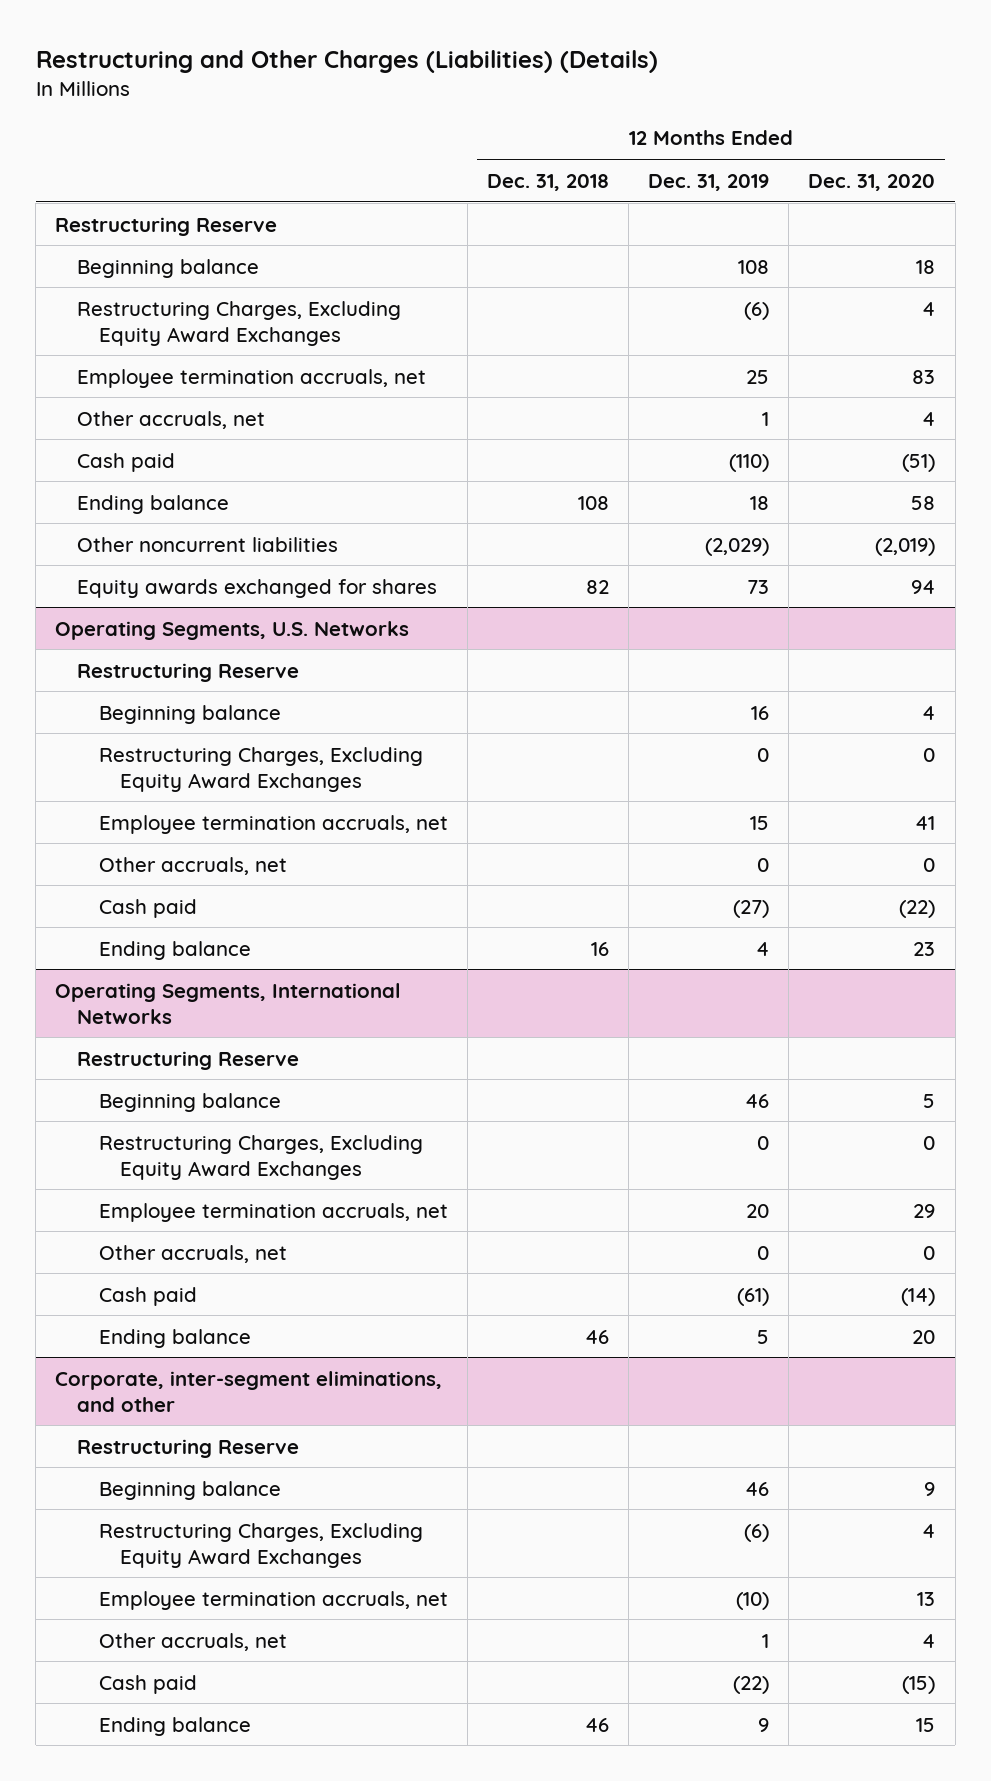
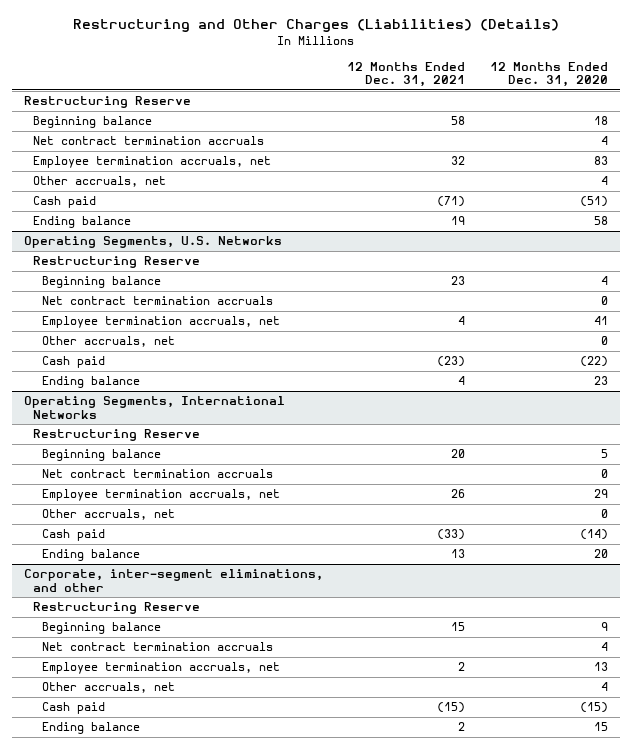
- | 12 Months Ended Dec. 31, 2018 | 12 Months Ended Dec. 31, 2019 | 12 Months Ended Dec. 31, 2020
+ | 12 Months Ended Dec. 31, 2021 | 12 Months Ended Dec. 31, 2020
- Restructuring Charges, Excluding Equity Award Exchanges | | (6) | 4
+ Net contract termination accruals | | 4
- Other noncurrent liabilities | | (2,029) | (2,019)
- Equity awards exchanged for shares | 82 | 73 | 94
@ Operating Segments, U.S. Networks
- Restructuring Charges, Excluding Equity Award Exchanges | | 0 | 0
+ Net contract termination accruals | | 0
@ Operating Segments, International Networks
- Restructuring Charges, Excluding Equity Award Exchanges | | 0 | 0
+ Net contract termination accruals | | 0
@ Corporate, inter-segment eliminations, and other
- Restructuring Charges, Excluding Equity Award Exchanges | | (6) | 4
+ Net contract termination accruals | | 4

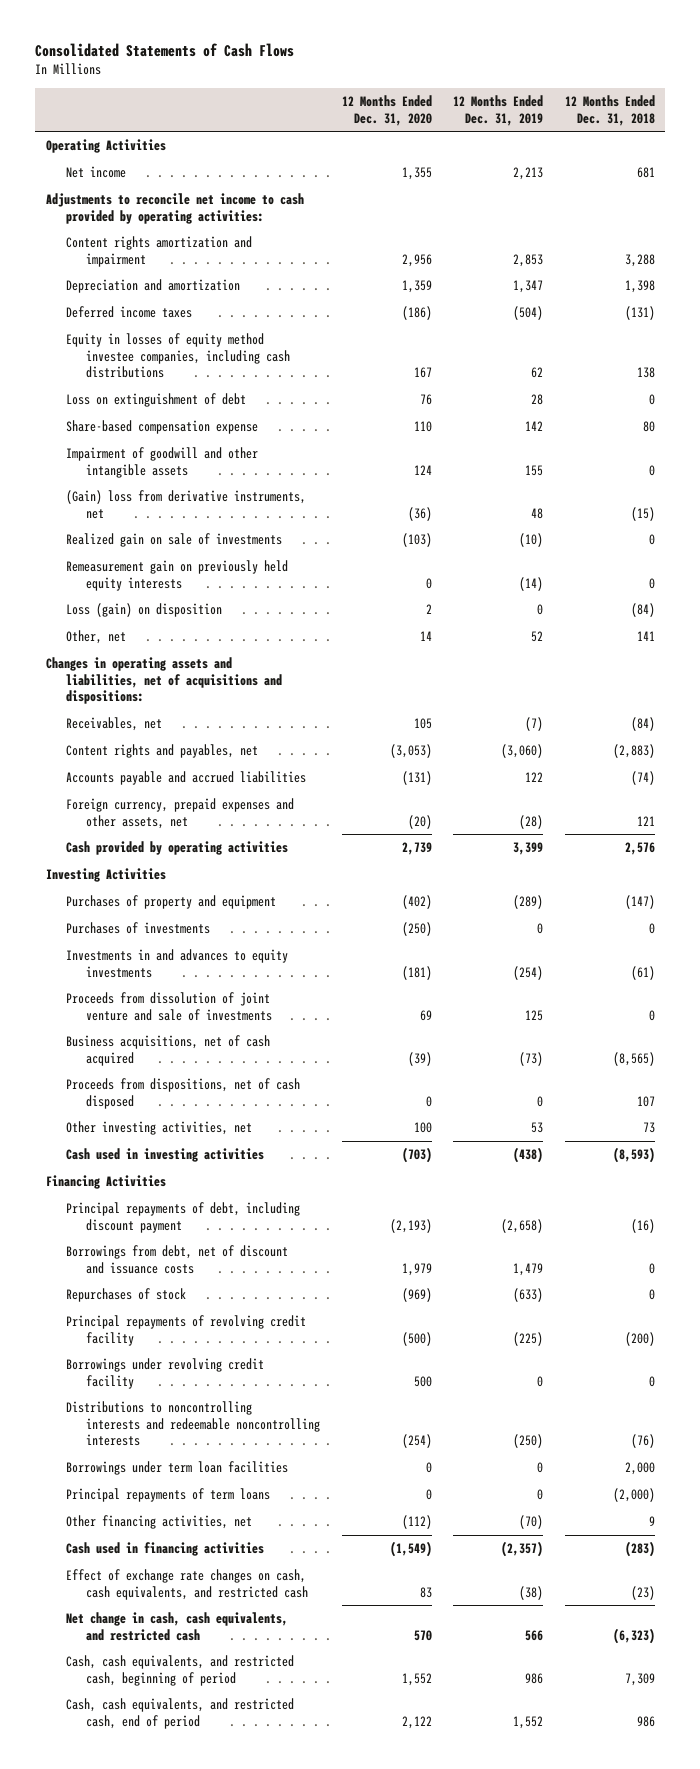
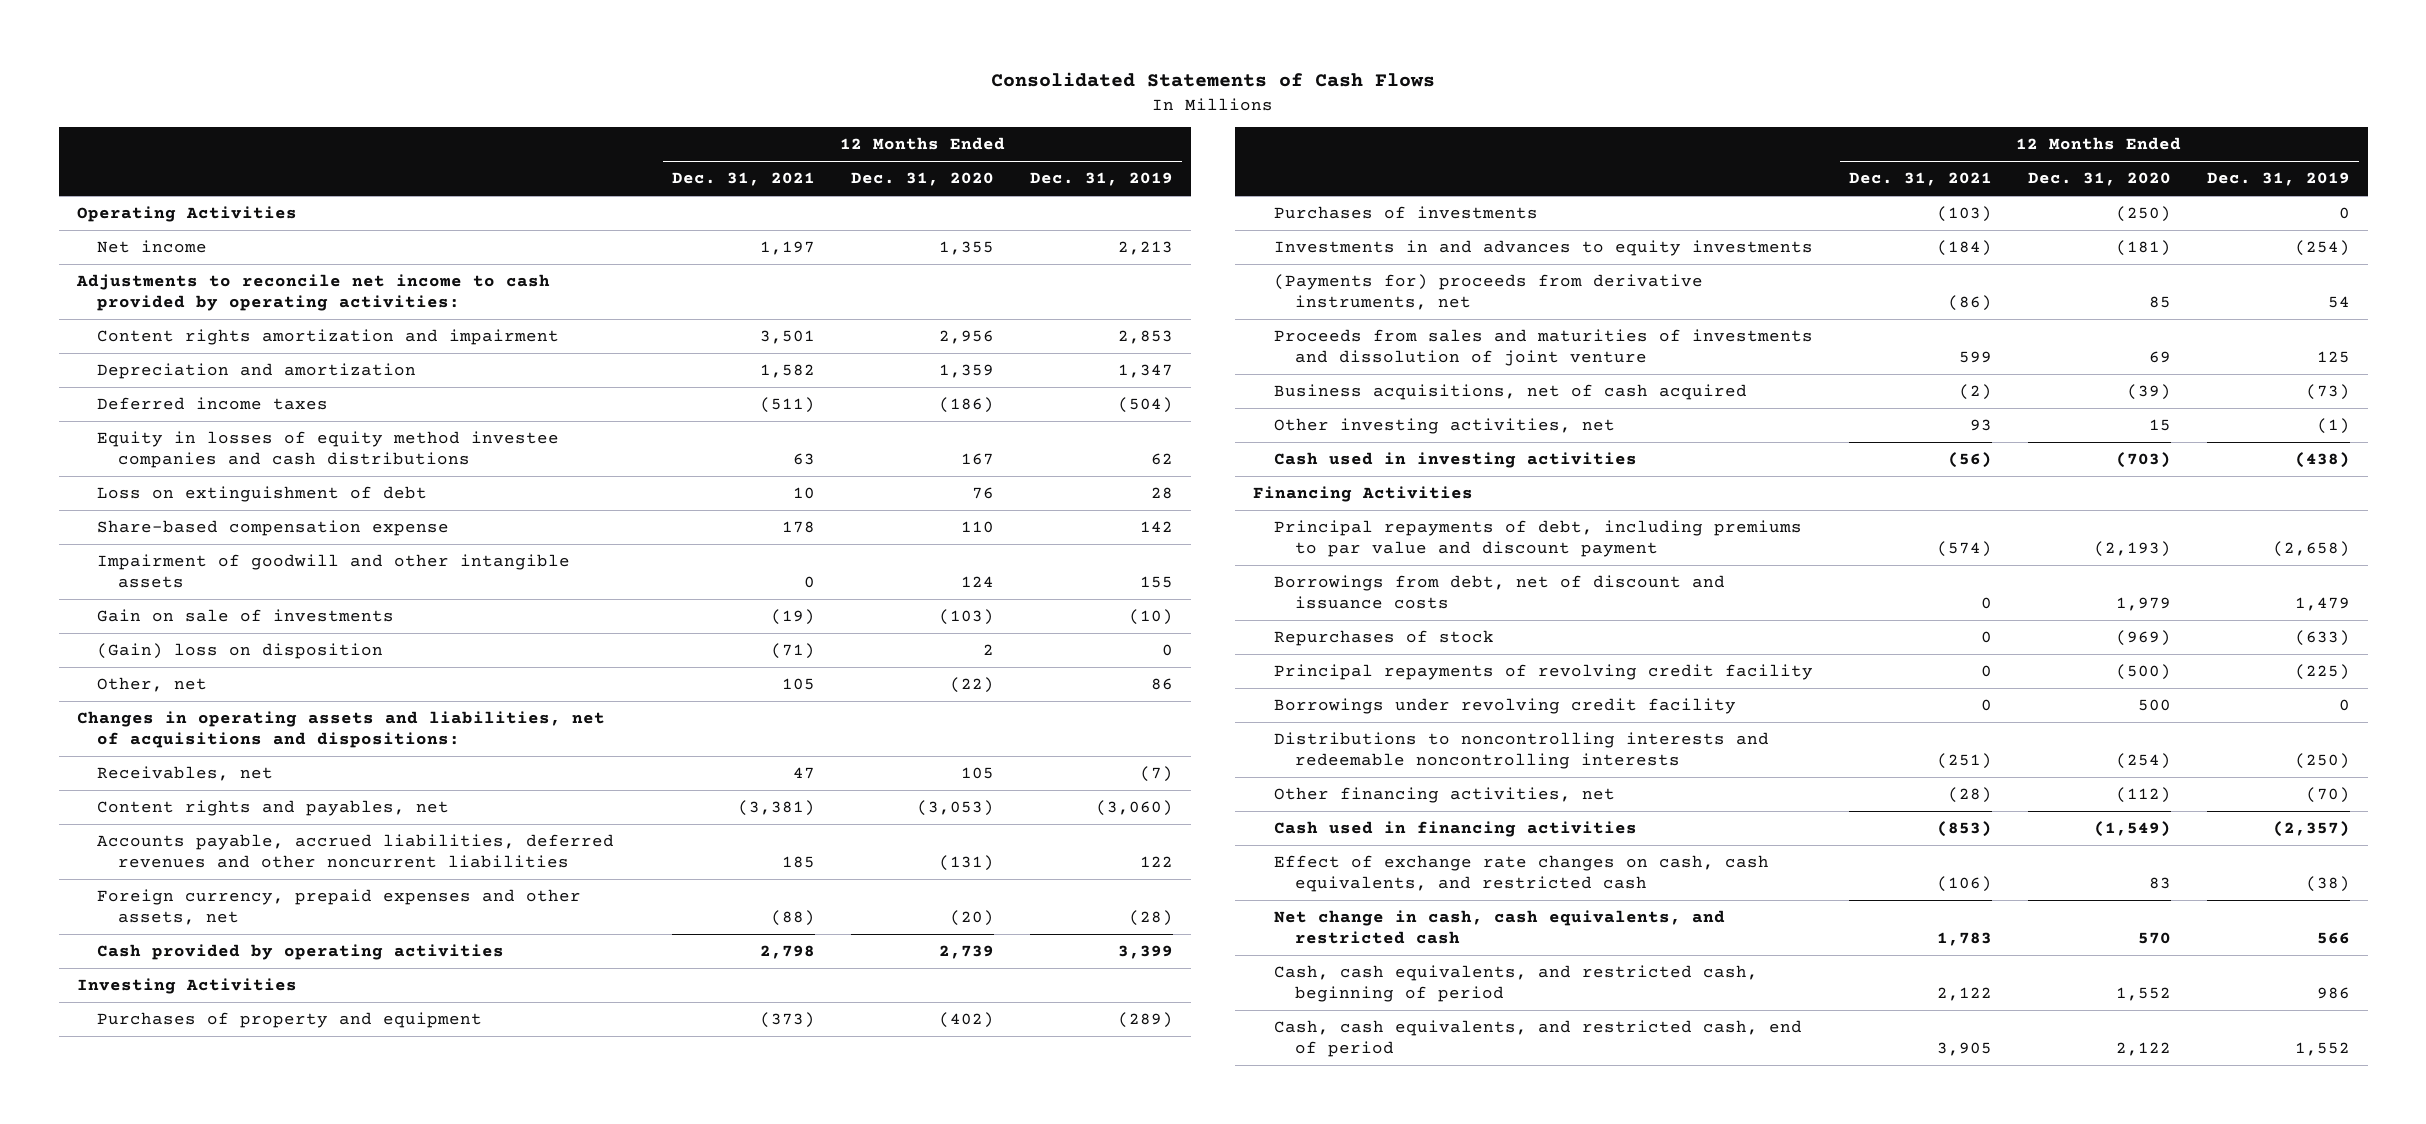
- | 12 Months Ended Dec. 31, 2020 | 12 Months Ended Dec. 31, 2019 | 12 Months Ended Dec. 31, 2018
+ | 12 Months Ended Dec. 31, 2021 | 12 Months Ended Dec. 31, 2020 | 12 Months Ended Dec. 31, 2019
- Equity in losses of equity method investee companies, including cash distributions | 167 | 62 | 138
+ Equity in losses of equity method investee companies and cash distributions | 63 | 167 | 62
- (Gain) loss from derivative instruments, net | (36) | 48 | (15)
- Realized gain on sale of investments | (103) | (10) | 0
- Remeasurement gain on previously held equity interests | 0 | (14) | 0
- Loss (gain) on disposition | 2 | 0 | (84)
- Other, net | 14 | 52 | 141
+ Gain on sale of investments | (19) | (103) | (10)
+ (Gain) loss on disposition | (71) | 2 | 0
+ Other, net | 105 | (22) | 86
- Accounts payable and accrued liabilities | (131) | 122 | (74)
+ Accounts payable, accrued liabilities, deferred revenues and other noncurrent liabilities | 185 | (131) | 122
- Proceeds from dissolution of joint venture and sale of investments | 69 | 125 | 0
+ (Payments for) proceeds from derivative instruments, net | (86) | 85 | 54
+ Proceeds from sales and maturities of investments and dissolution of joint venture | 599 | 69 | 125
- Proceeds from dispositions, net of cash disposed | 0 | 0 | 107
- Other investing activities, net | 100 | 53 | 73
+ Other investing activities, net | 93 | 15 | (1)
- Principal repayments of debt, including discount payment | (2,193) | (2,658) | (16)
+ Principal repayments of debt, including premiums to par value and discount payment | (574) | (2,193) | (2,658)
- Borrowings under term loan facilities | 0 | 0 | 2,000
- Principal repayments of term loans | 0 | 0 | (2,000)

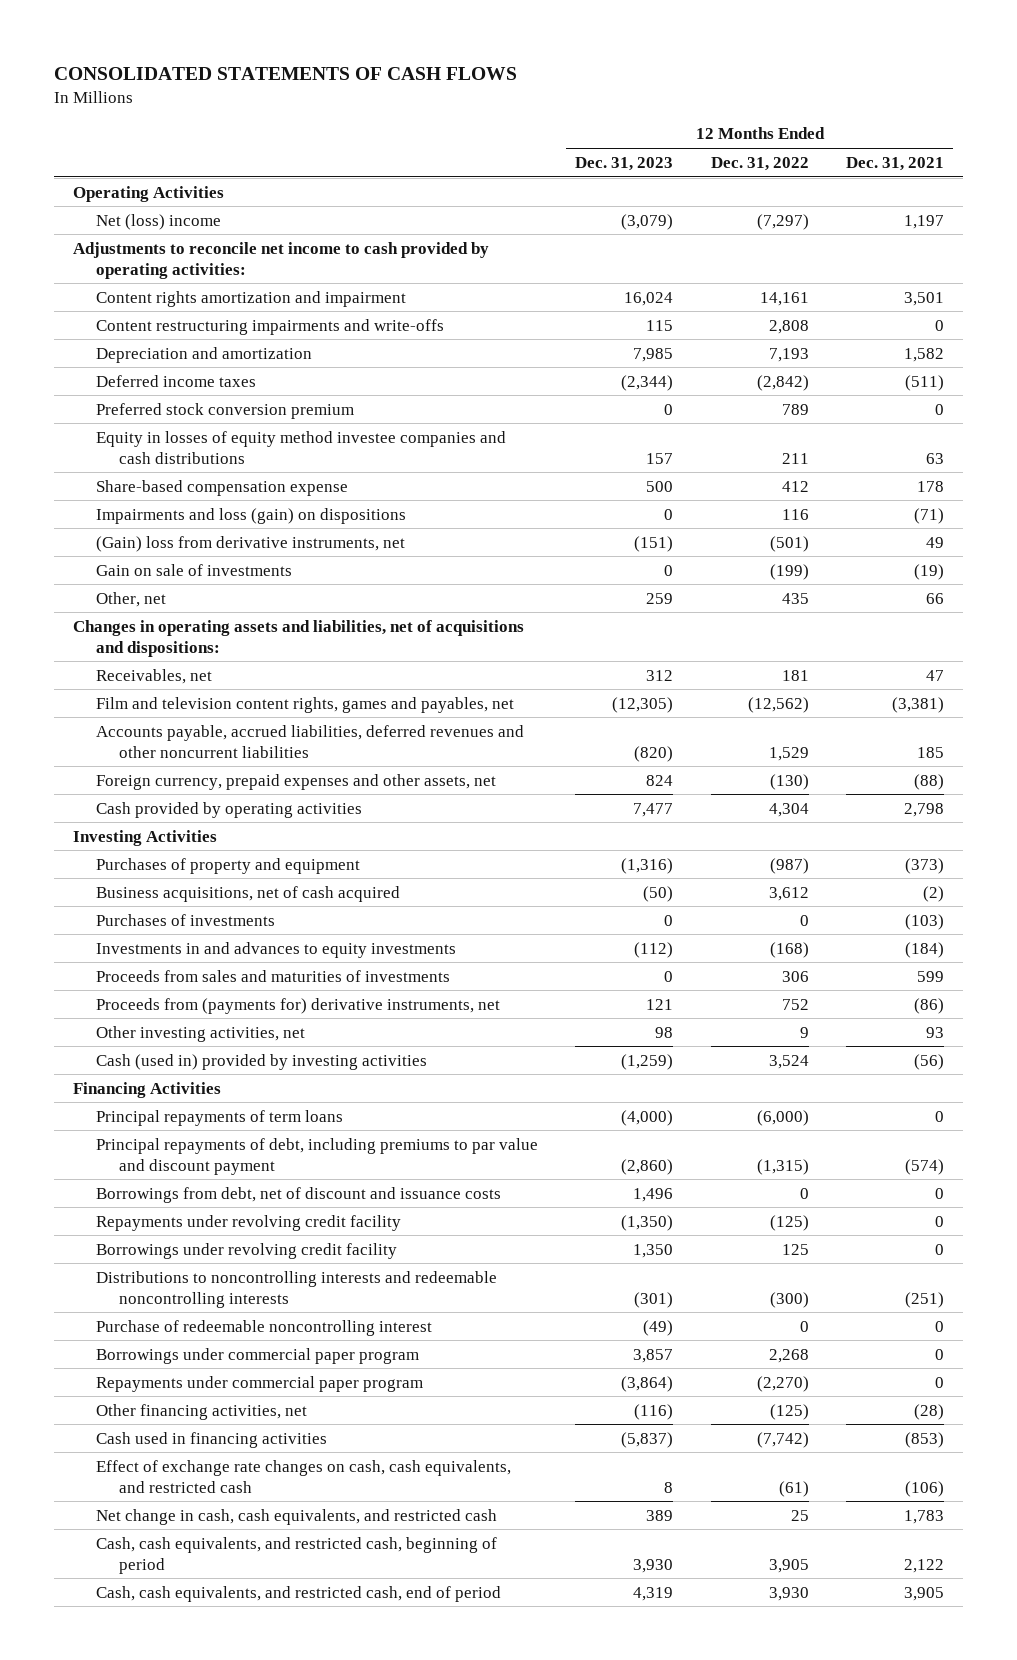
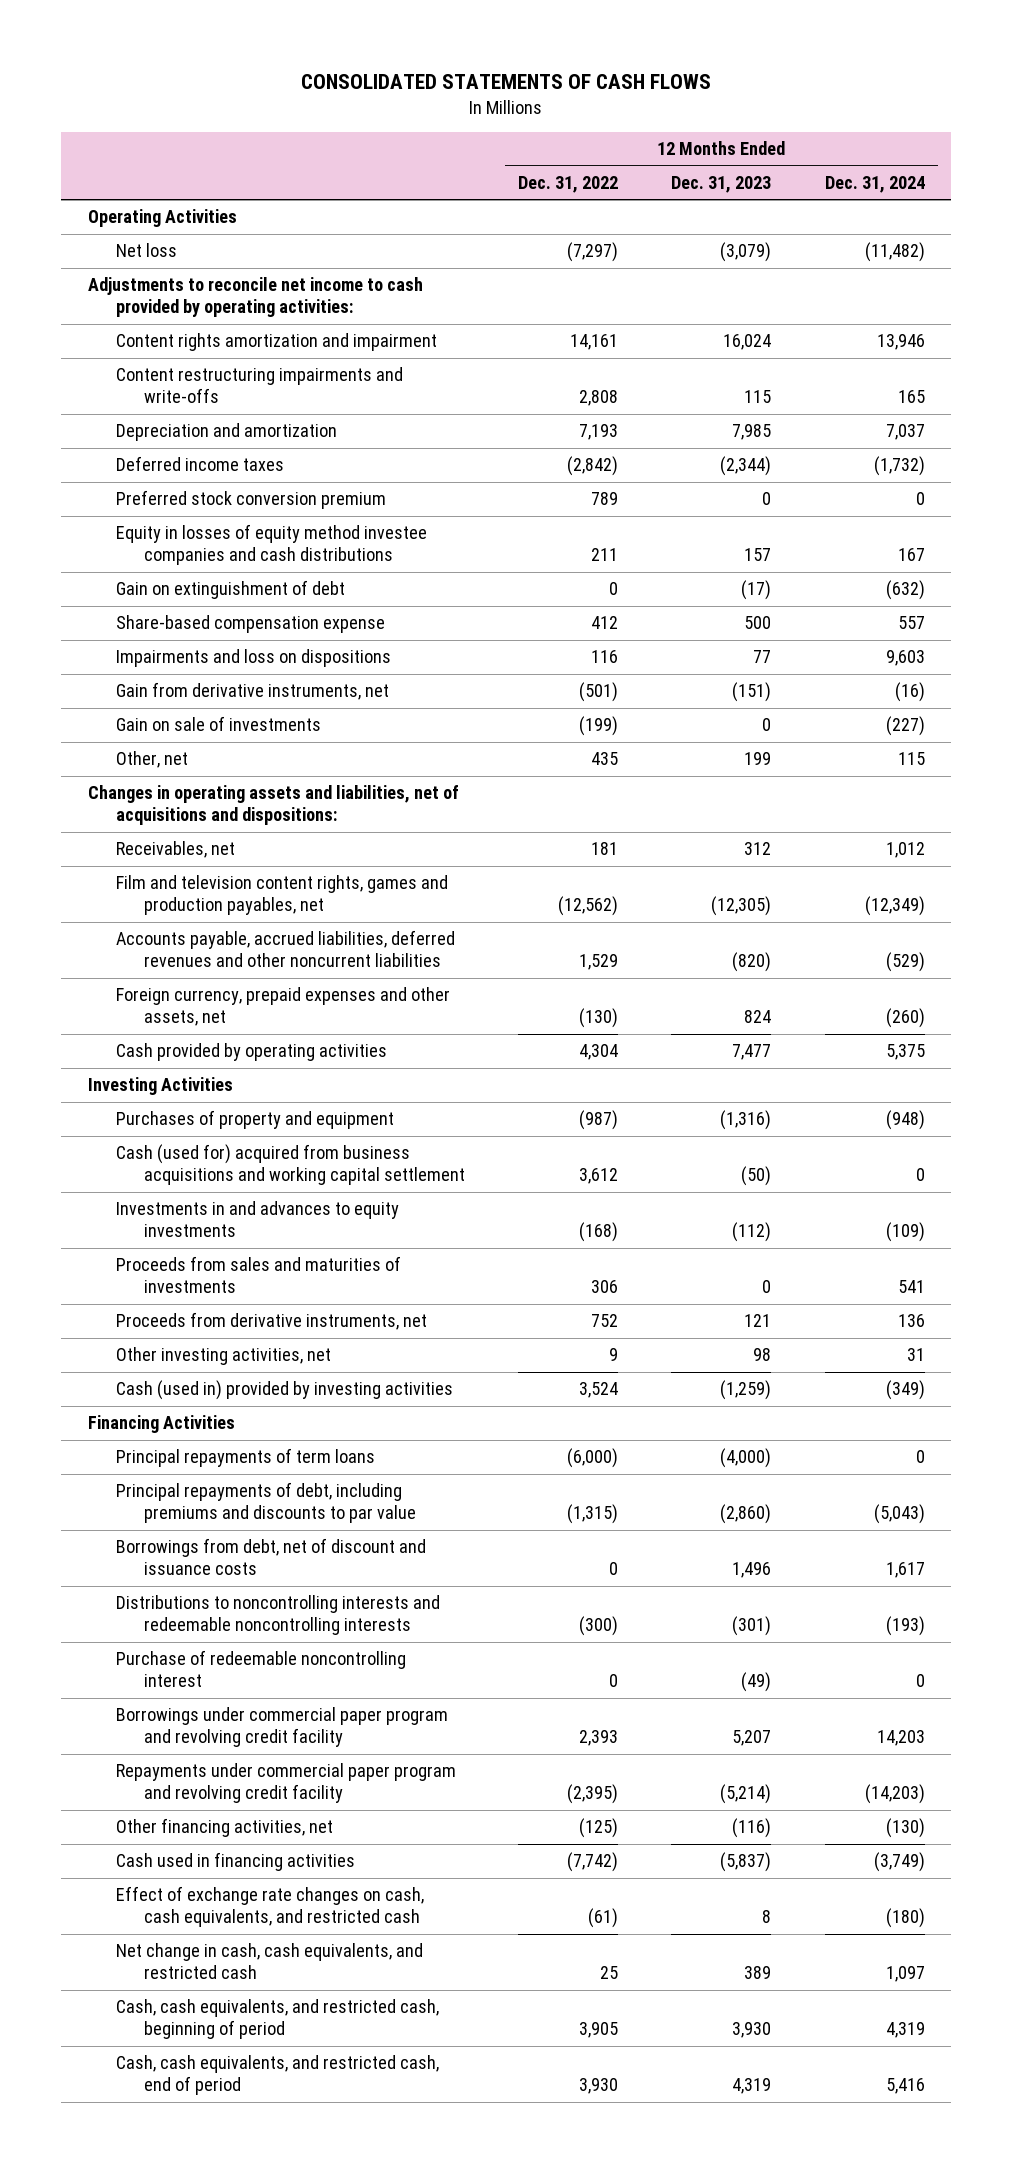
- | 12 Months Ended Dec. 31, 2023 | 12 Months Ended Dec. 31, 2022 | 12 Months Ended Dec. 31, 2021
+ | 12 Months Ended Dec. 31, 2022 | 12 Months Ended Dec. 31, 2023 | 12 Months Ended Dec. 31, 2024
- Net (loss) income | (3,079) | (7,297) | 1,197
+ Net loss | (7,297) | (3,079) | (11,482)
+ Gain on extinguishment of debt | 0 | (17) | (632)
- Impairments and loss (gain) on dispositions | 0 | 116 | (71)
- (Gain) loss from derivative instruments, net | (151) | (501) | 49
+ Impairments and loss on dispositions | 116 | 77 | 9,603
+ Gain from derivative instruments, net | (501) | (151) | (16)
- Other, net | 259 | 435 | 66
+ Other, net | 435 | 199 | 115
- Film and television content rights, games and payables, net | (12,305) | (12,562) | (3,381)
+ Film and television content rights, games and production payables, net | (12,562) | (12,305) | (12,349)
- Business acquisitions, net of cash acquired | (50) | 3,612 | (2)
- Purchases of investments | 0 | 0 | (103)
+ Cash (used for) acquired from business acquisitions and working capital settlement | 3,612 | (50) | 0
- Proceeds from (payments for) derivative instruments, net | 121 | 752 | (86)
+ Proceeds from derivative instruments, net | 752 | 121 | 136
- Principal repayments of debt, including premiums to par value and discount payment | (2,860) | (1,315) | (574)
+ Principal repayments of debt, including premiums and discounts to par value | (1,315) | (2,860) | (5,043)
- Repayments under revolving credit facility | (1,350) | (125) | 0
- Borrowings under revolving credit facility | 1,350 | 125 | 0
- Borrowings under commercial paper program | 3,857 | 2,268 | 0
- Repayments under commercial paper program | (3,864) | (2,270) | 0
+ Borrowings under commercial paper program and revolving credit facility | 2,393 | 5,207 | 14,203
+ Repayments under commercial paper program and revolving credit facility | (2,395) | (5,214) | (14,203)

